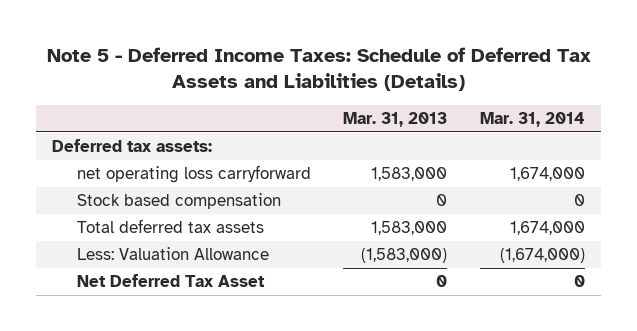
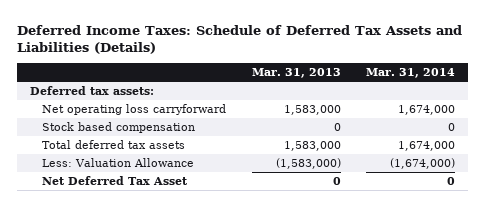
- Note 5 - Deferred Income Taxes: Schedule of Deferred Tax Assets and Liabilities (Details)
+ Deferred Income Taxes: Schedule of Deferred Tax Assets and Liabilities (Details)
- net operating loss carryforward | 1,583,000 | 1,674,000
+ Net operating loss carryforward | 1,583,000 | 1,674,000

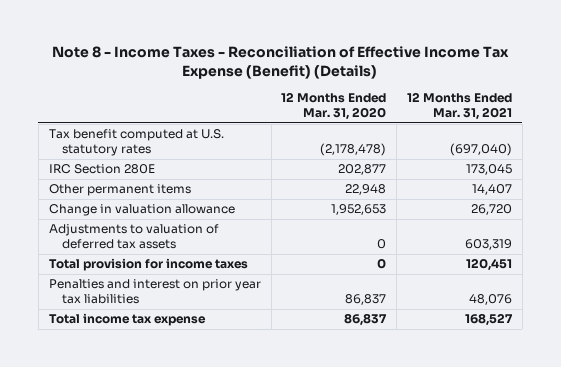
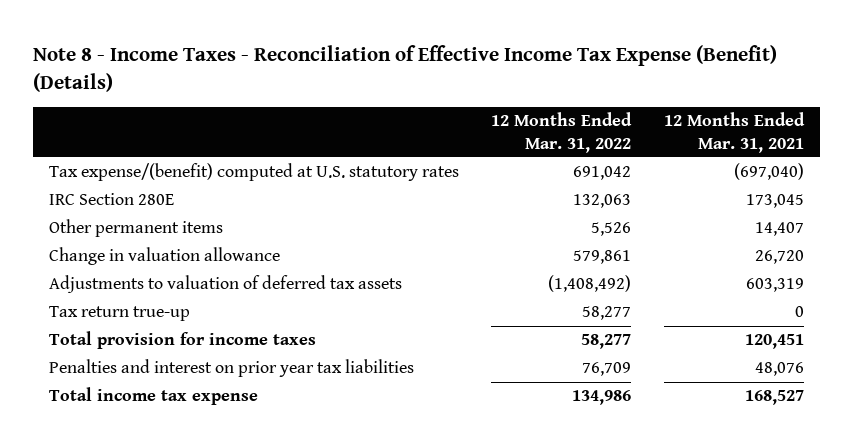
- | 12 Months Ended Mar. 31, 2020 | 12 Months Ended Mar. 31, 2021
+ | 12 Months Ended Mar. 31, 2022 | 12 Months Ended Mar. 31, 2021
- Tax benefit computed at U.S. statutory rates | (2,178,478) | (697,040)
+ Tax expense/(benefit) computed at U.S. statutory rates | 691,042 | (697,040)
+ Tax return true-up | 58,277 | 0

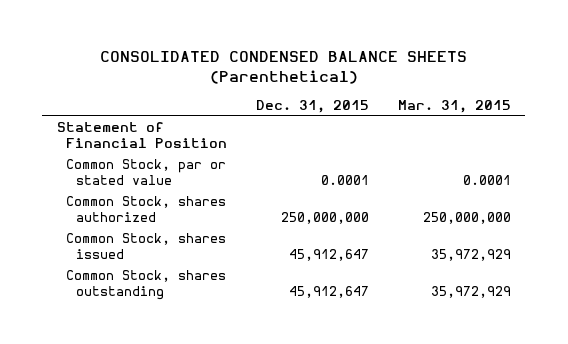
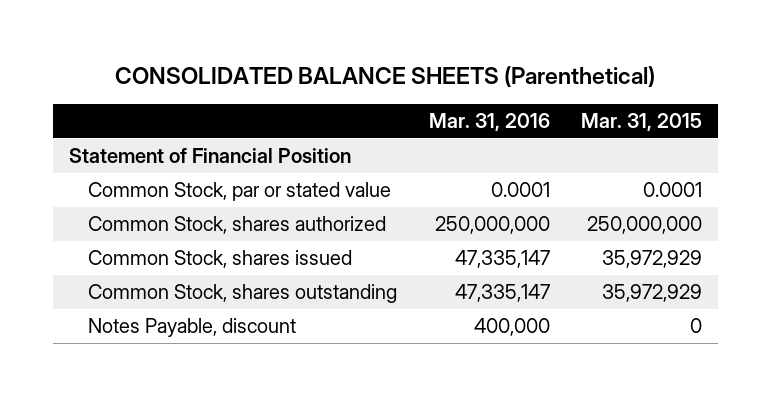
- CONSOLIDATED CONDENSED BALANCE SHEETS (Parenthetical)
+ CONSOLIDATED BALANCE SHEETS (Parenthetical)
- | Dec. 31, 2015 | Mar. 31, 2015
+ | Mar. 31, 2016 | Mar. 31, 2015
+ Notes Payable, discount | 400,000 | 0

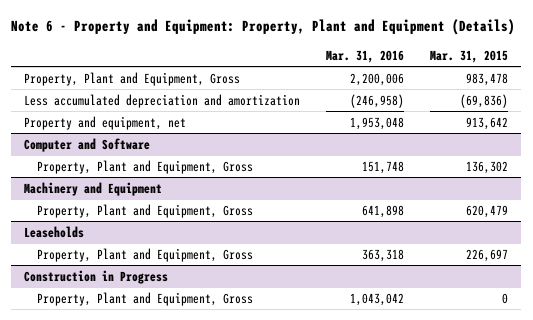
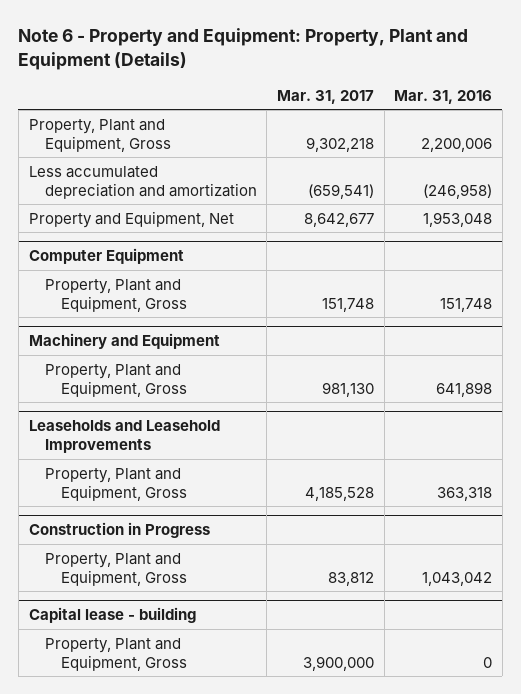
- | Mar. 31, 2016 | Mar. 31, 2015
+ | Mar. 31, 2017 | Mar. 31, 2016
- Property and equipment, net | 1,953,048 | 913,642
- Computer and Software
+ Property and Equipment, Net | 8,642,677 | 1,953,048
+ Computer Equipment
- Leaseholds
+ Leaseholds and Leasehold Improvements
+ Capital lease - building
+ Property, Plant and Equipment, Gross | 3,900,000 | 0

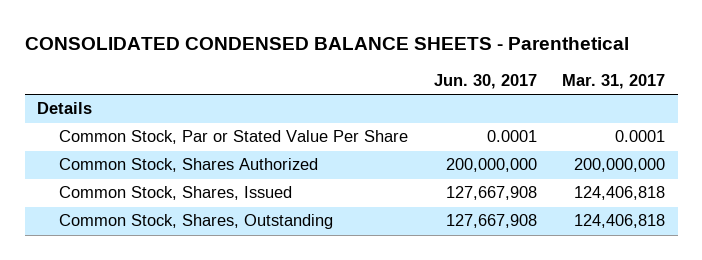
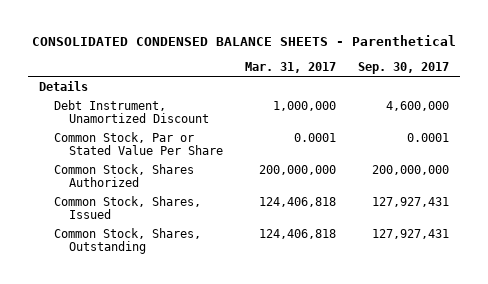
- | Jun. 30, 2017 | Mar. 31, 2017
+ | Mar. 31, 2017 | Sep. 30, 2017
+ Debt Instrument, Unamortized Discount | 1,000,000 | 4,600,000

